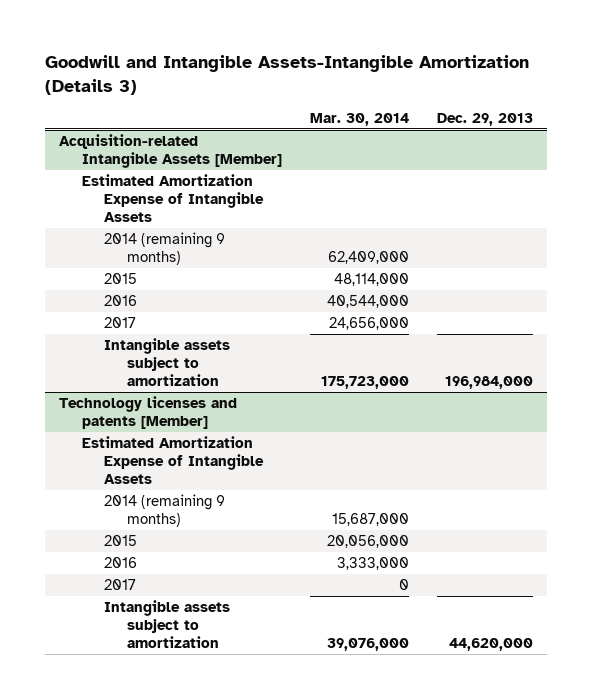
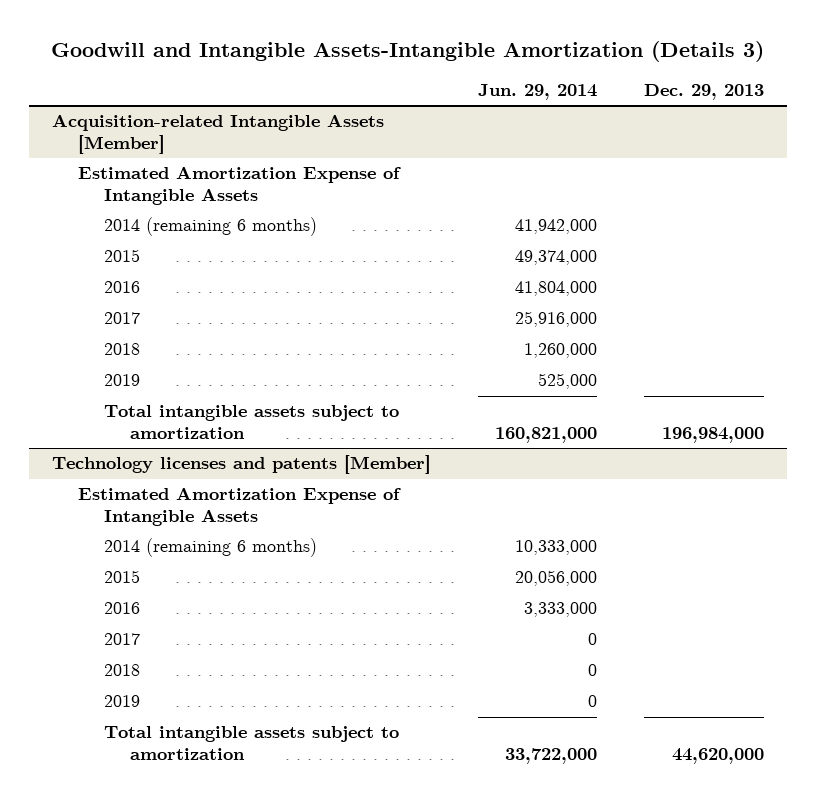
- | Mar. 30, 2014 | Dec. 29, 2013
+ | Jun. 29, 2014 | Dec. 29, 2013
@ Acquisition-related Intangible Assets [Member]
- 2014 (remaining 9 months) | 62,409,000 |
+ 2014 (remaining 6 months) | 41,942,000 |
- Intangible assets subject to amortization | 175,723,000 | 196,984,000
+ 2018 | 1,260,000 |
+ 2019 | 525,000 |
+ Total intangible assets subject to amortization | 160,821,000 | 196,984,000
@ Technology licenses and patents [Member]
- 2014 (remaining 9 months) | 15,687,000 |
+ 2014 (remaining 6 months) | 10,333,000 |
- Intangible assets subject to amortization | 39,076,000 | 44,620,000
+ 2018 | 0 |
+ 2019 | 0 |
+ Total intangible assets subject to amortization | 33,722,000 | 44,620,000

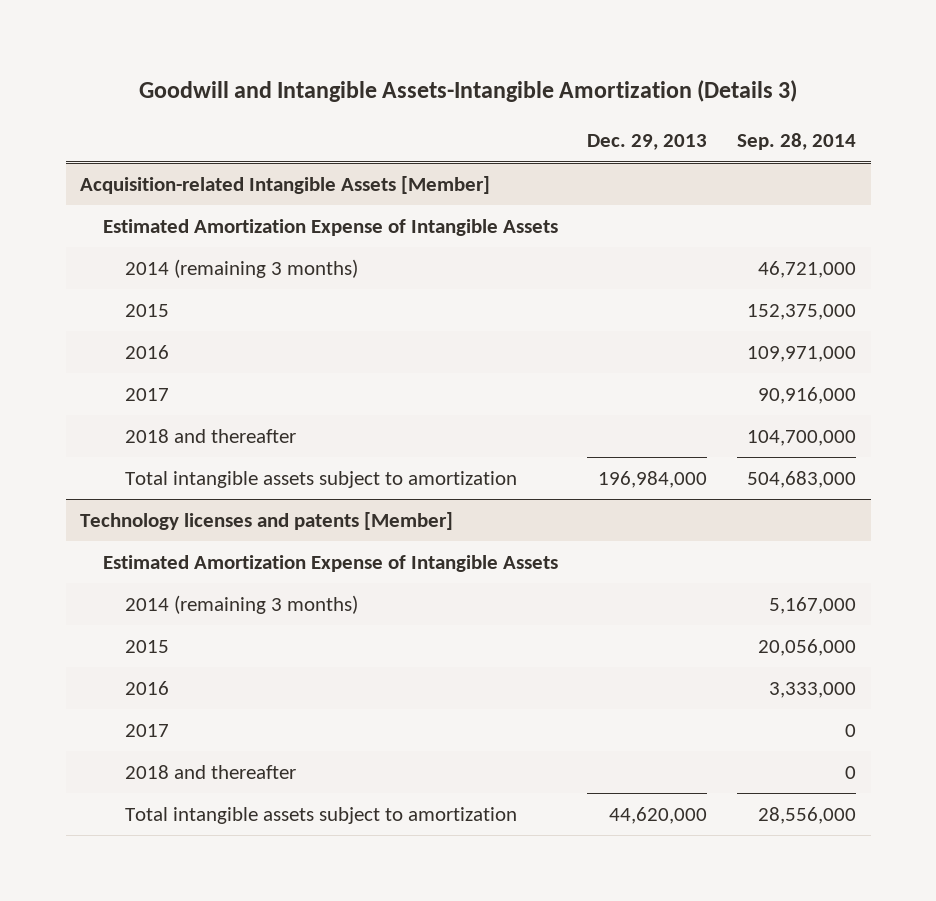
- | Jun. 29, 2014 | Dec. 29, 2013
+ | Dec. 29, 2013 | Sep. 28, 2014
@ Acquisition-related Intangible Assets [Member]
- 2014 (remaining 6 months) | 41,942,000 |
+ 2014 (remaining 3 months) | | 46,721,000
- 2018 | 1,260,000 |
- 2019 | 525,000 |
+ 2018 and thereafter | | 104,700,000
@ Technology licenses and patents [Member]
- 2014 (remaining 6 months) | 10,333,000 |
+ 2014 (remaining 3 months) | | 5,167,000
- 2018 | 0 |
- 2019 | 0 |
+ 2018 and thereafter | | 0

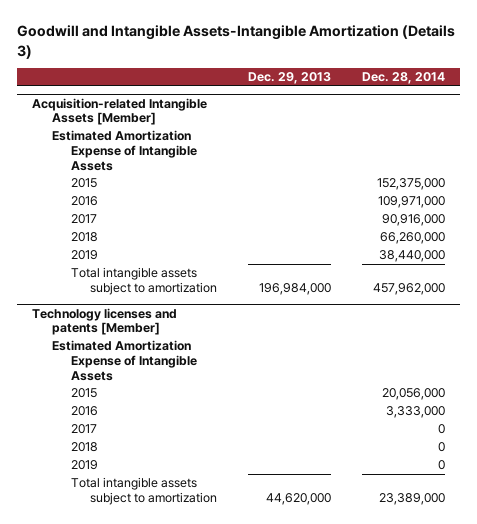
- | Dec. 29, 2013 | Sep. 28, 2014
+ | Dec. 29, 2013 | Dec. 28, 2014
@ Acquisition-related Intangible Assets [Member]
- 2014 (remaining 3 months) | | 46,721,000
- 2018 and thereafter | | 104,700,000
+ 2018 | | 66,260,000
+ 2019 | | 38,440,000
@ Technology licenses and patents [Member]
- 2014 (remaining 3 months) | | 5,167,000
- 2018 and thereafter | | 0
+ 2018 | | 0
+ 2019 | | 0

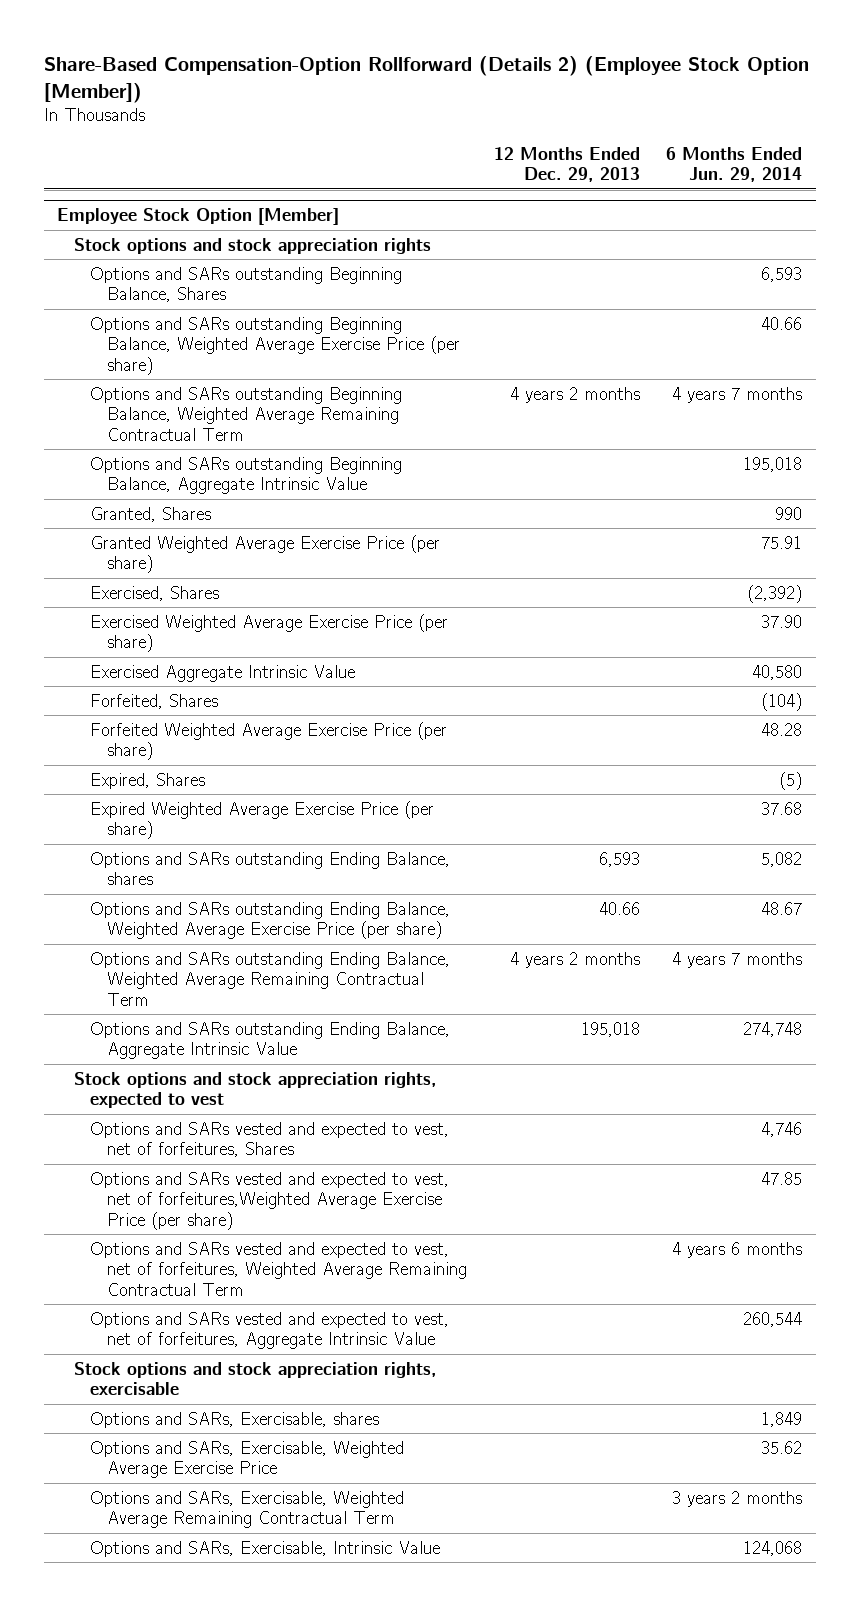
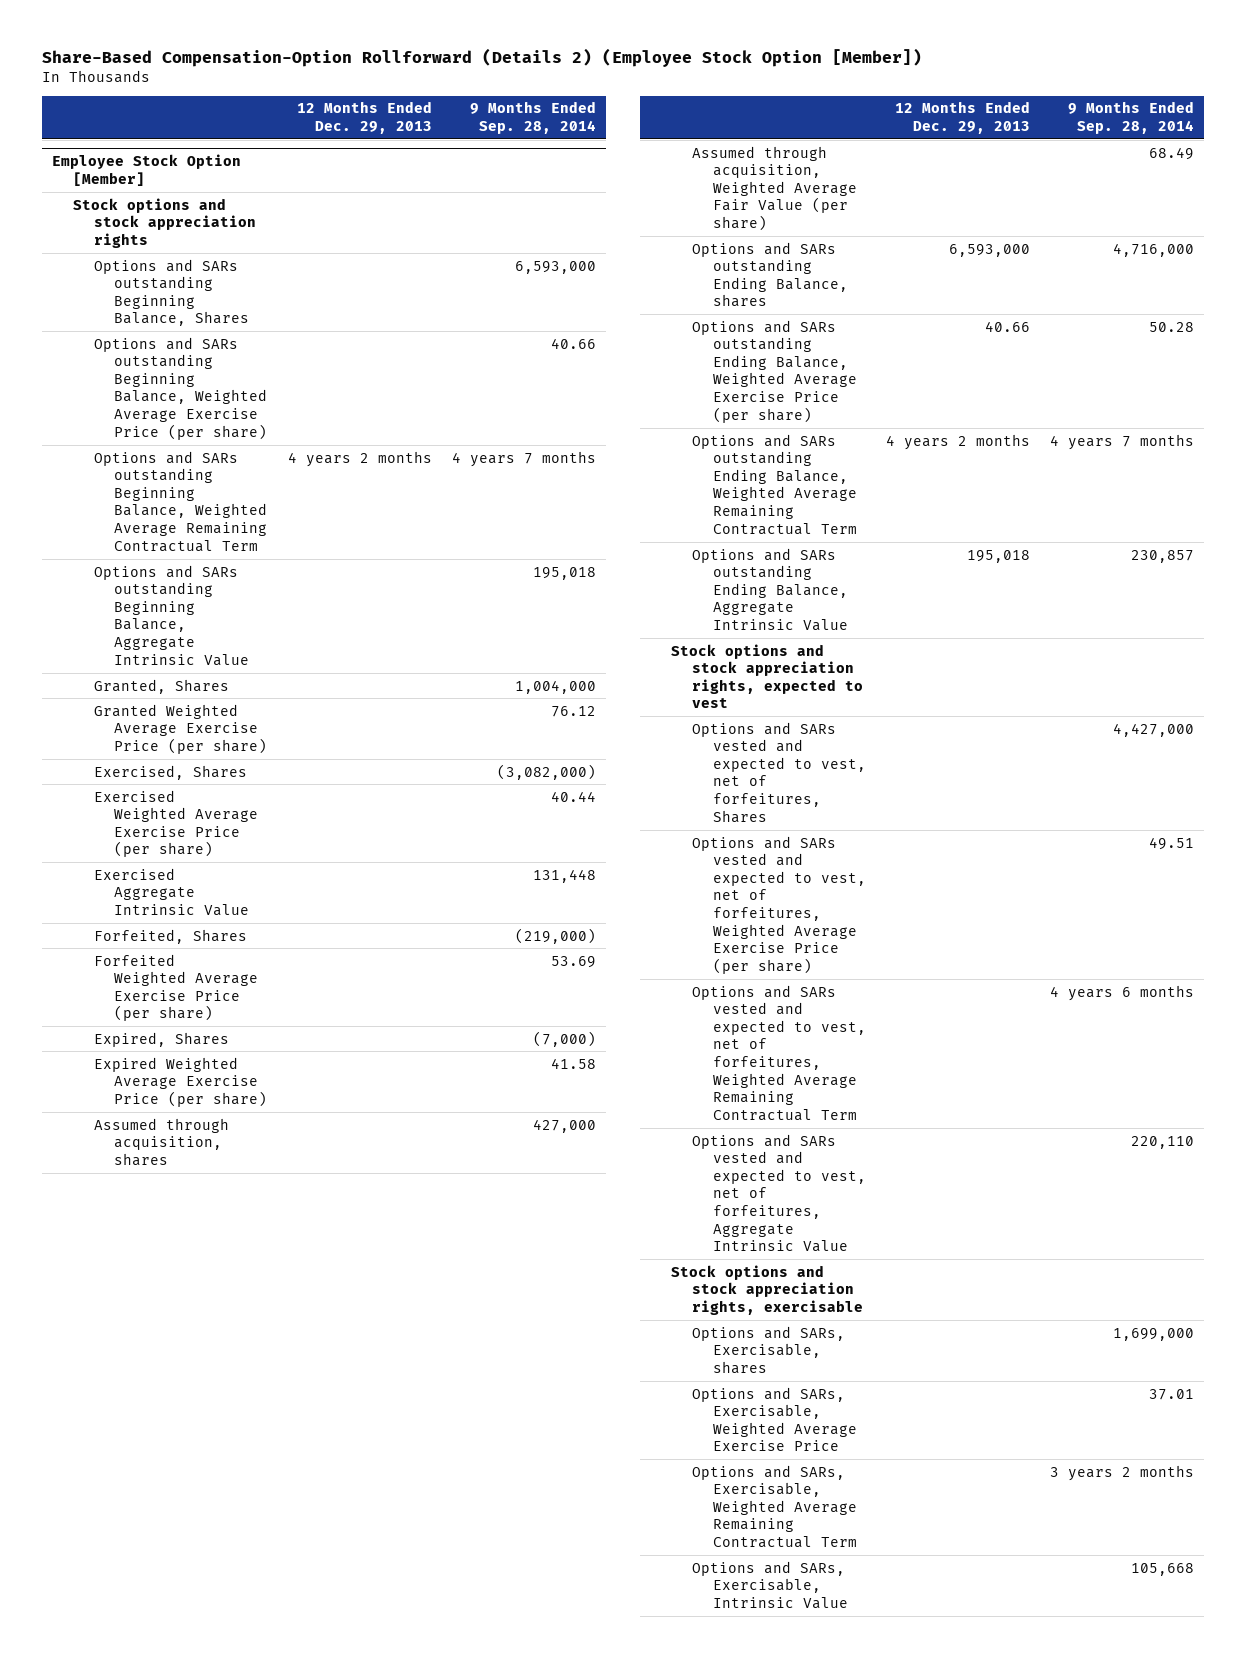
- | 12 Months Ended Dec. 29, 2013 | 6 Months Ended Jun. 29, 2014
+ | 12 Months Ended Dec. 29, 2013 | 9 Months Ended Sep. 28, 2014
@ Employee Stock Option [Member]
- Options and SARs outstanding Ending Balance, shares | 6,593 | 5,082
+ Assumed through acquisition, shares | | 427,000
+ Assumed through acquisition, Weighted Average Fair Value (per share) | | 68.49
+ Options and SARs outstanding Ending Balance, shares | 6,593,000 | 4,716,000
- Options and SARs vested and expected to vest, net of forfeitures,Weighted Average Exercise Price (per share) | | 47.85
+ Options and SARs vested and expected to vest, net of forfeitures, Weighted Average Exercise Price (per share) | | 49.51

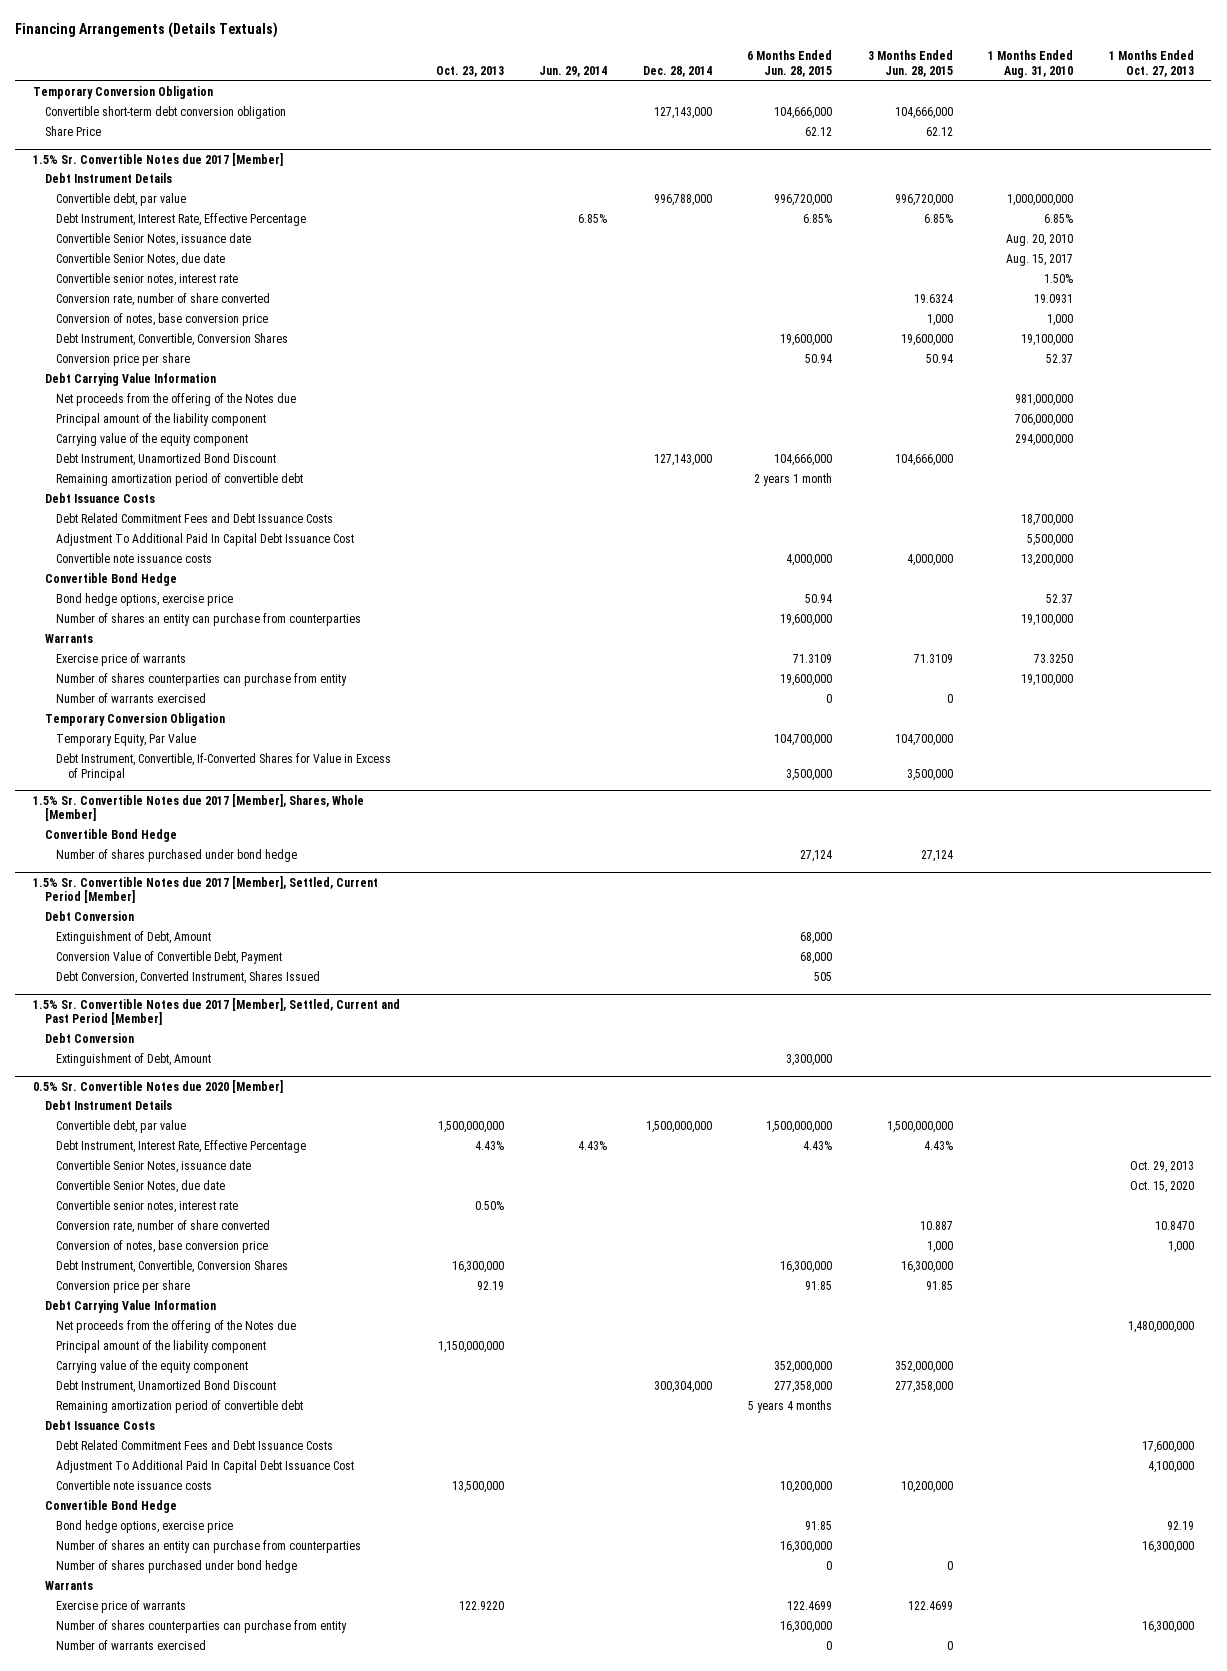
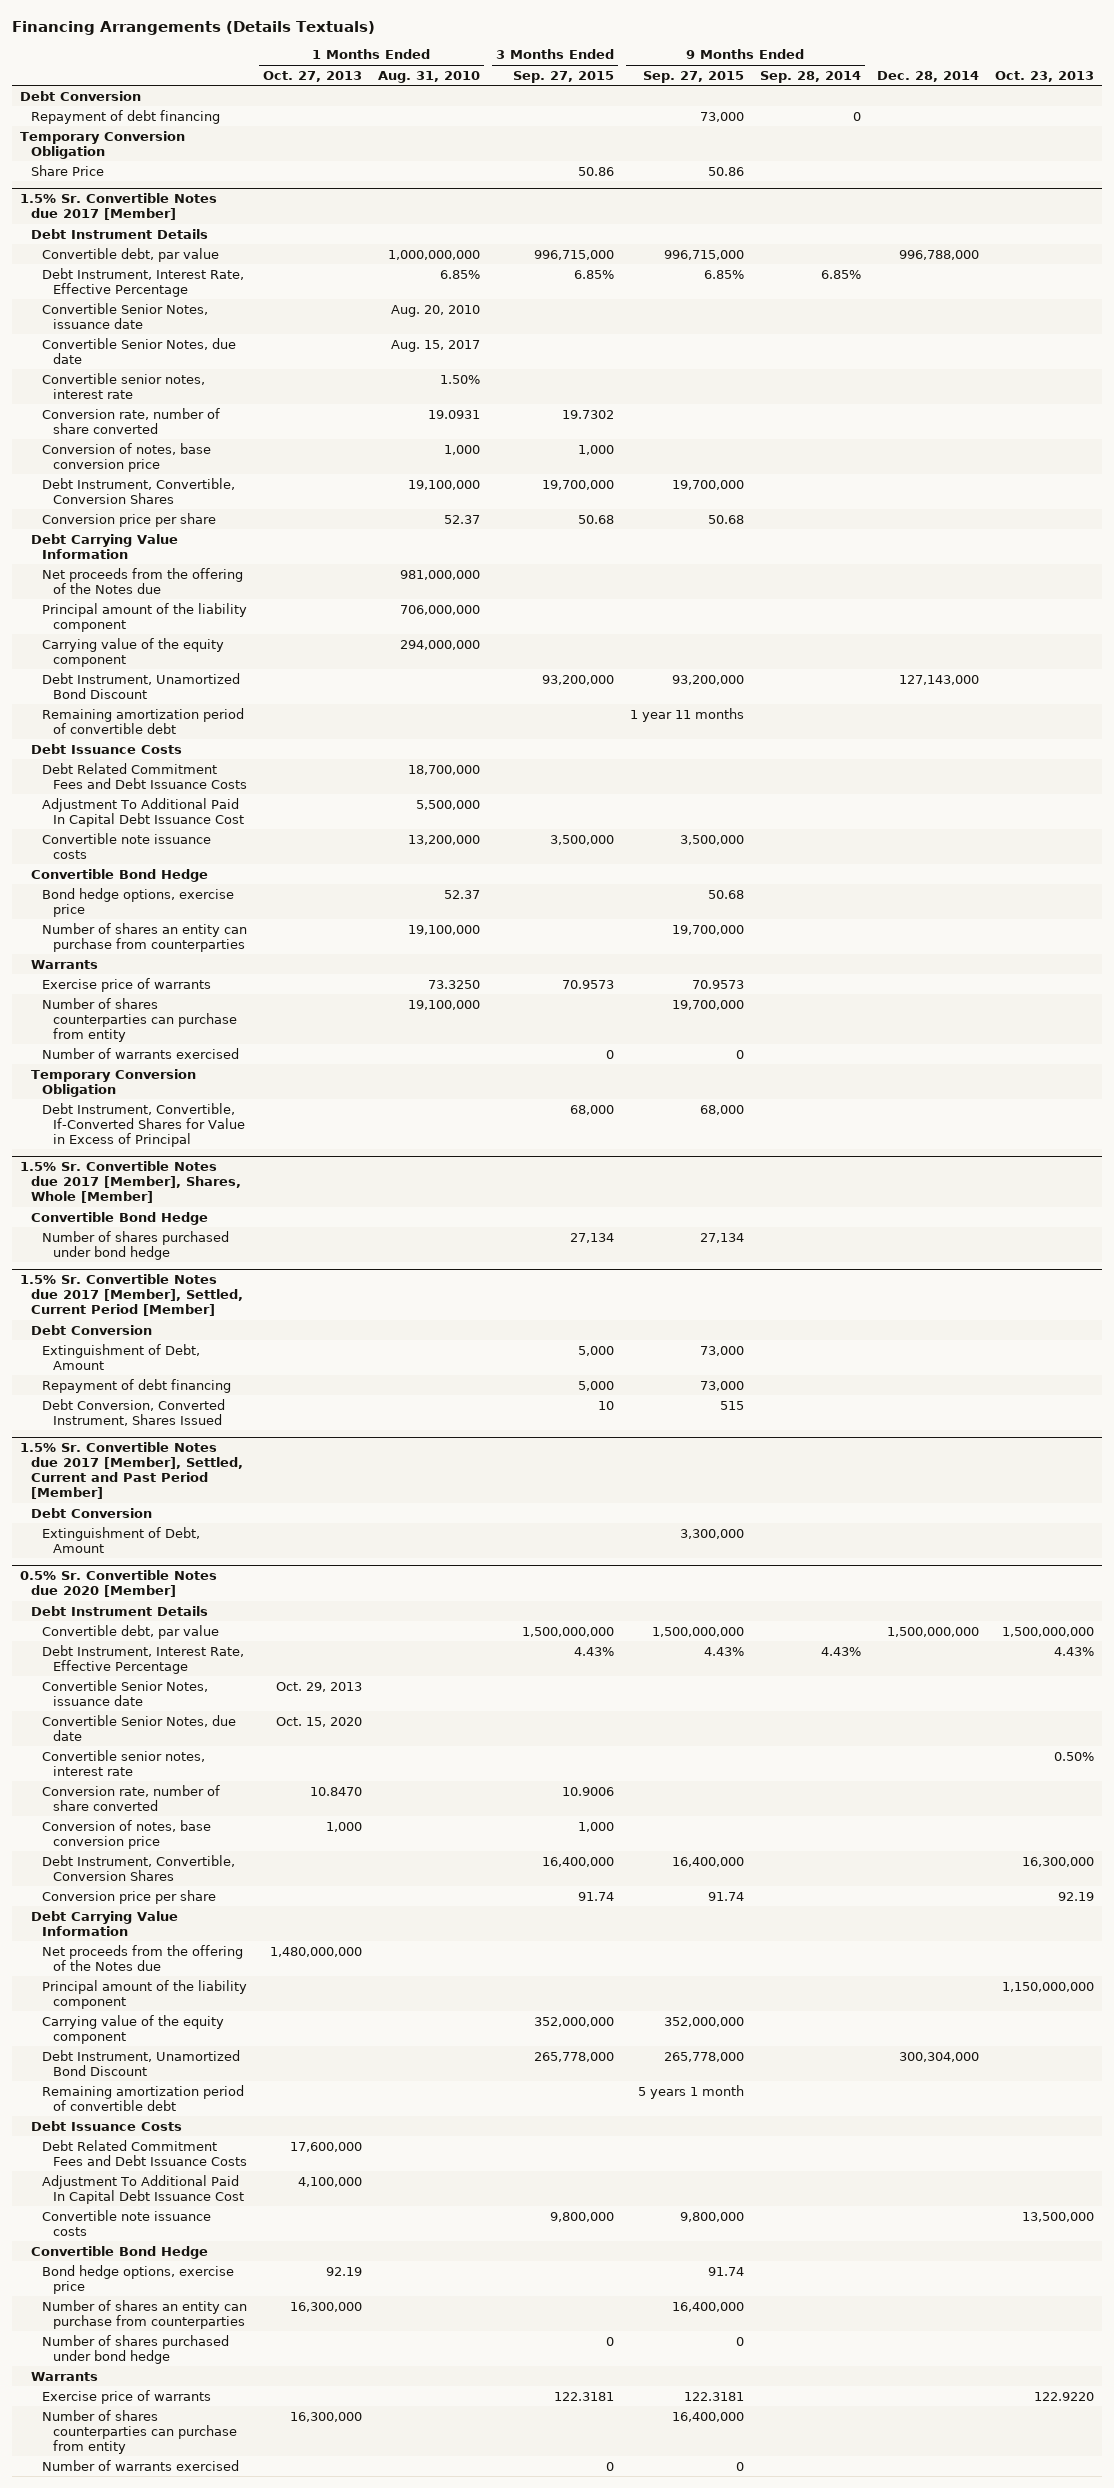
- | Oct. 23, 2013 | Jun. 29, 2014 | Dec. 28, 2014 | 6 Months Ended Jun. 28, 2015 | 3 Months Ended Jun. 28, 2015 | 1 Months Ended Aug. 31, 2010 | 1 Months Ended Oct. 27, 2013
+ | 1 Months Ended Oct. 27, 2013 | 1 Months Ended Aug. 31, 2010 | 3 Months Ended Sep. 27, 2015 | 9 Months Ended Sep. 27, 2015 | 9 Months Ended Sep. 28, 2014 | Dec. 28, 2014 | Oct. 23, 2013
+ Debt Conversion
+ Repayment of debt financing | | | | 73,000 | 0 | |
- Convertible short-term debt conversion obligation | | | 127,143,000 | 104,666,000 | 104,666,000 | |
@ 1.5% Sr. Convertible Notes due 2017 [Member]
- Temporary Equity, Par Value | | | | 104,700,000 | 104,700,000 | |
@ 1.5% Sr. Convertible Notes due 2017 [Member], Settled, Current Period [Member]
- Conversion Value of Convertible Debt, Payment | | | | 68,000 | | |
+ Repayment of debt financing | | | 5,000 | 73,000 | | |

